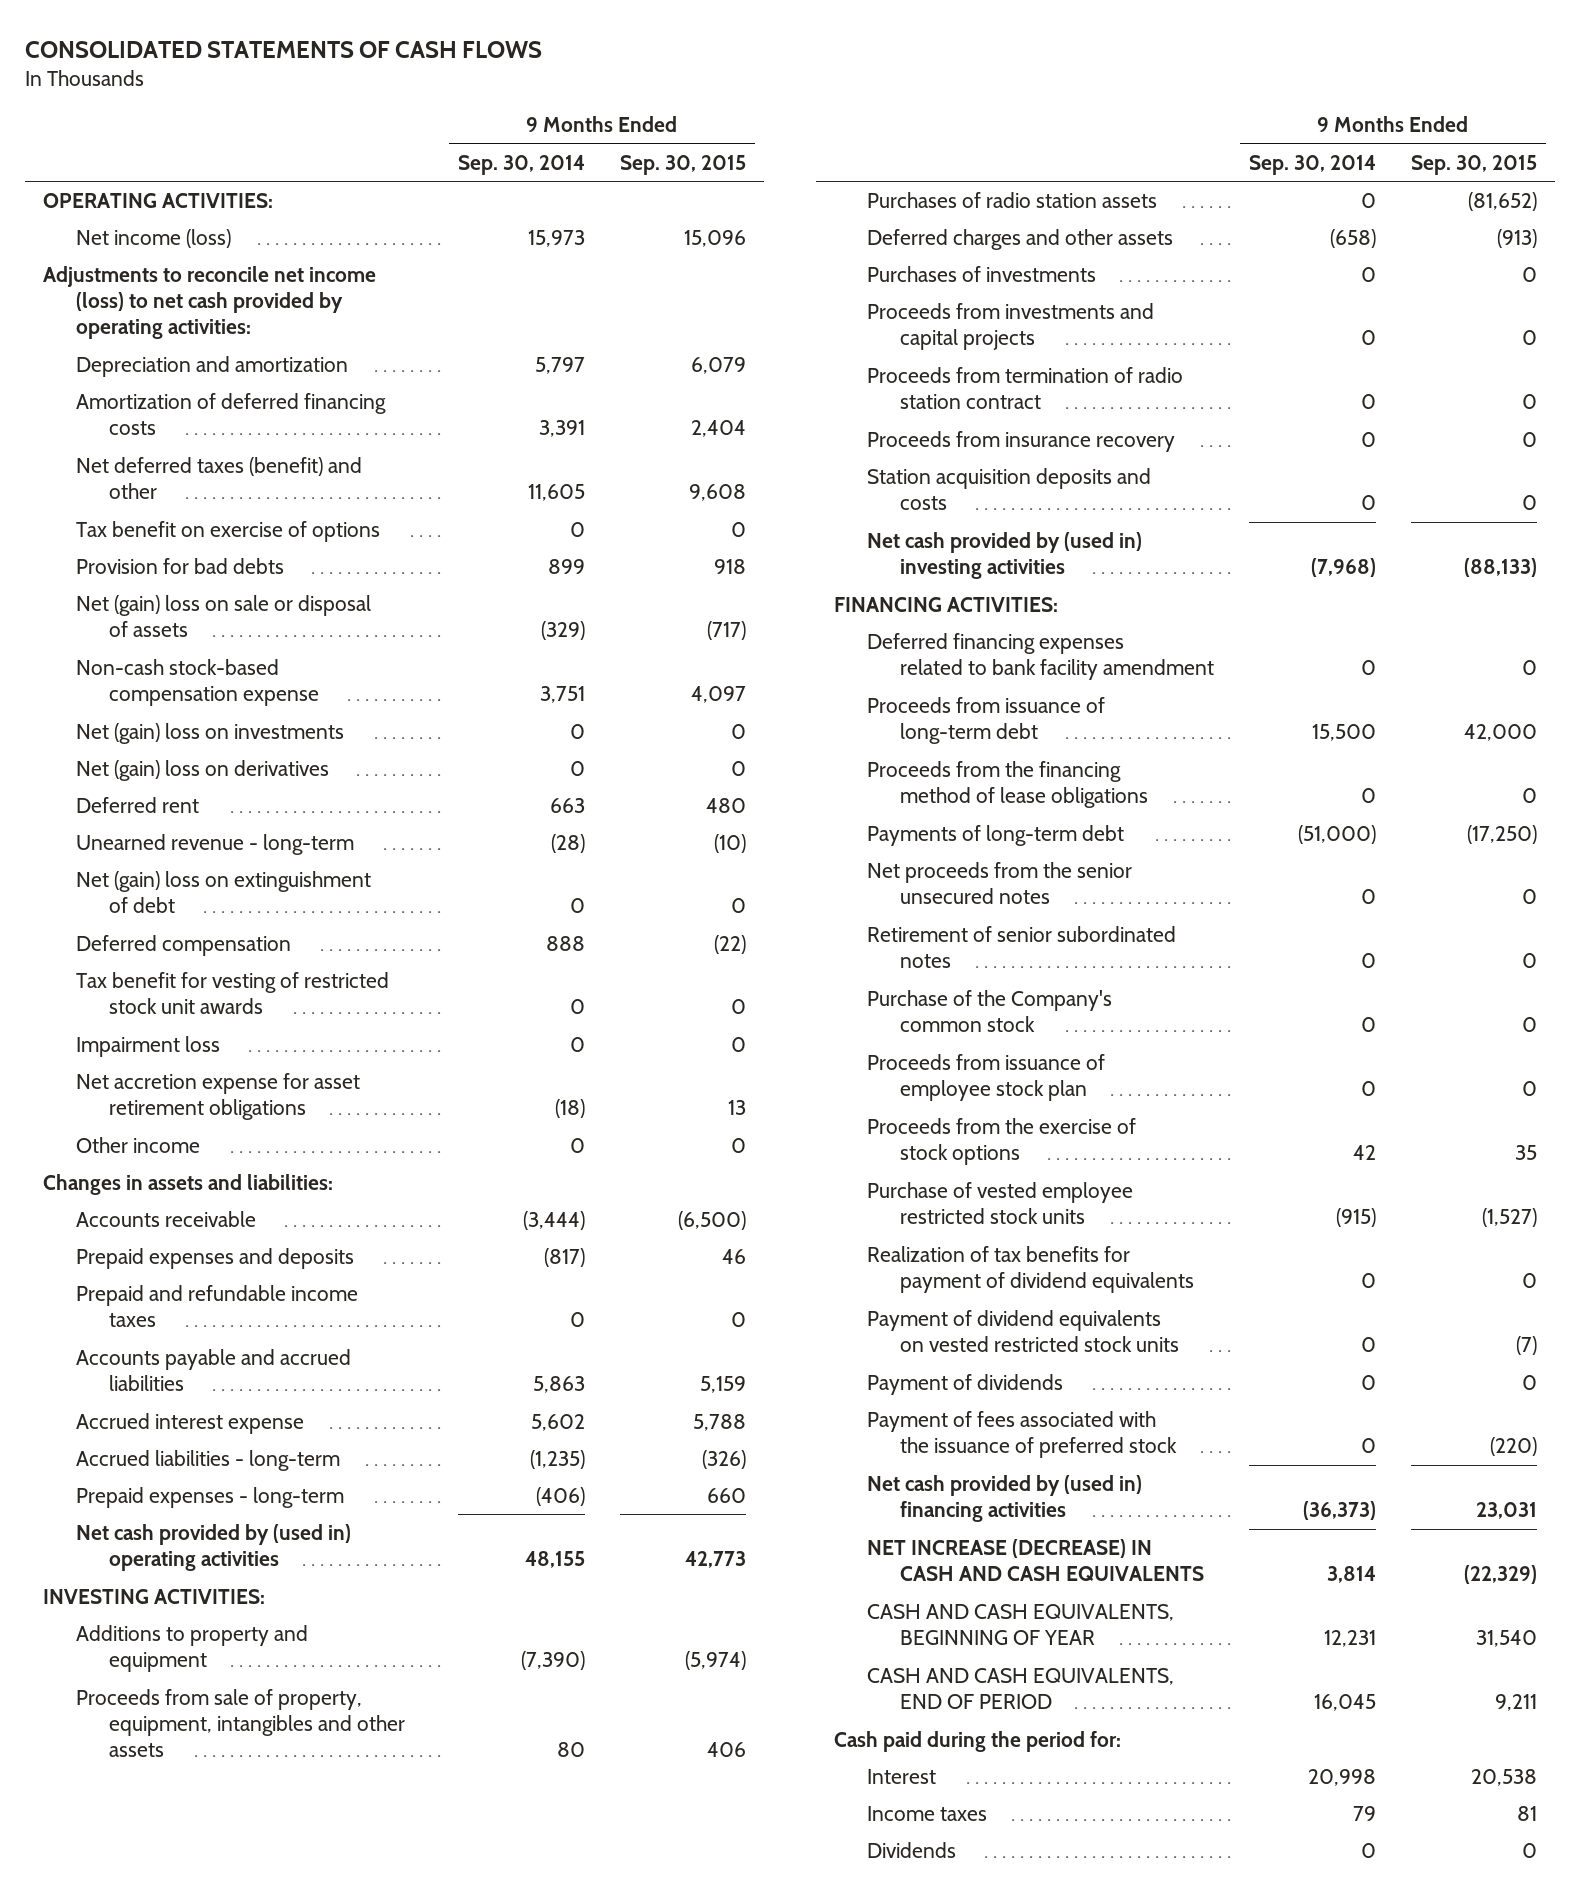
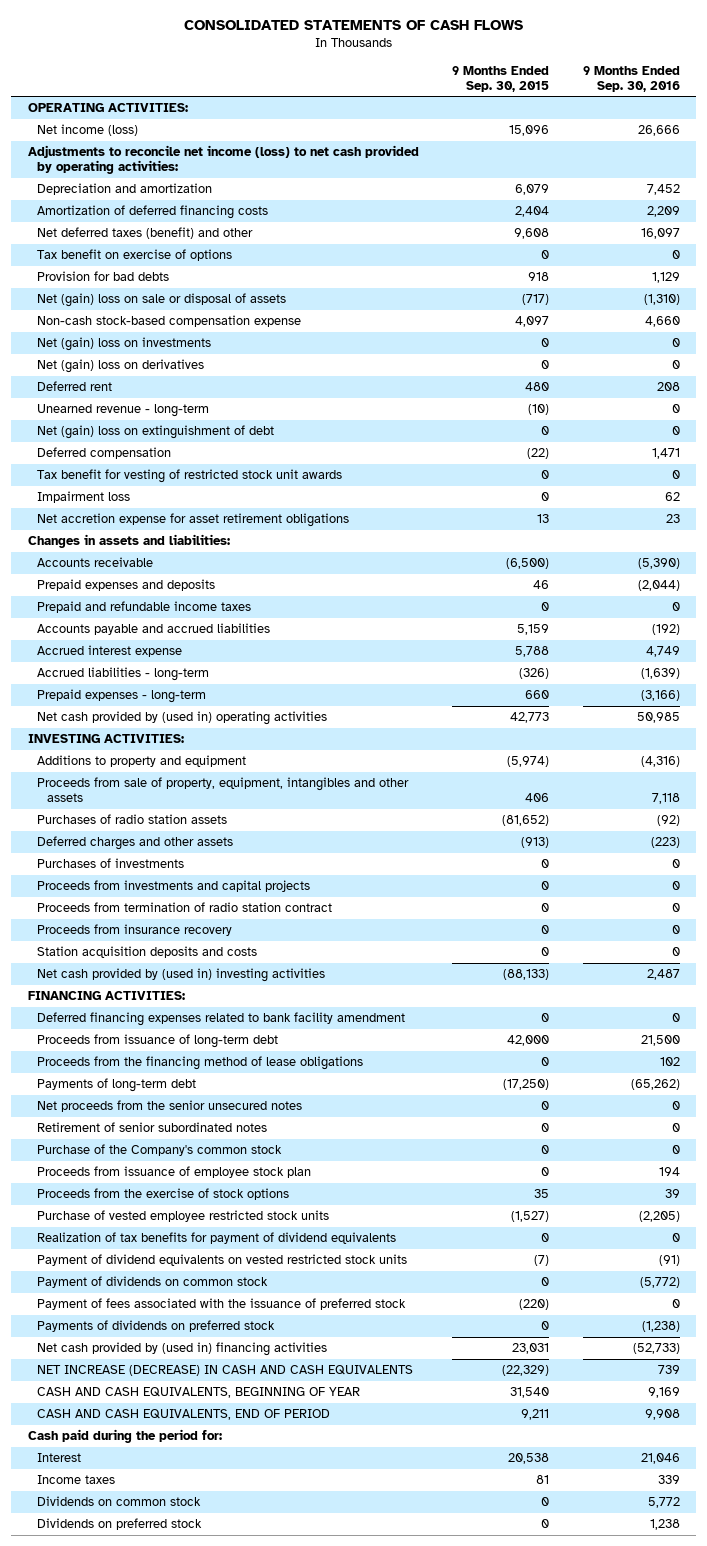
- | 9 Months Ended Sep. 30, 2014 | 9 Months Ended Sep. 30, 2015
+ | 9 Months Ended Sep. 30, 2015 | 9 Months Ended Sep. 30, 2016
- Other income | 0 | 0
- Payment of dividends | 0 | 0
+ Payment of dividends on common stock | 0 | (5,772)
+ Payments of dividends on preferred stock | 0 | (1,238)
- Dividends | 0 | 0
+ Dividends on common stock | 0 | 5,772
+ Dividends on preferred stock | 0 | 1,238

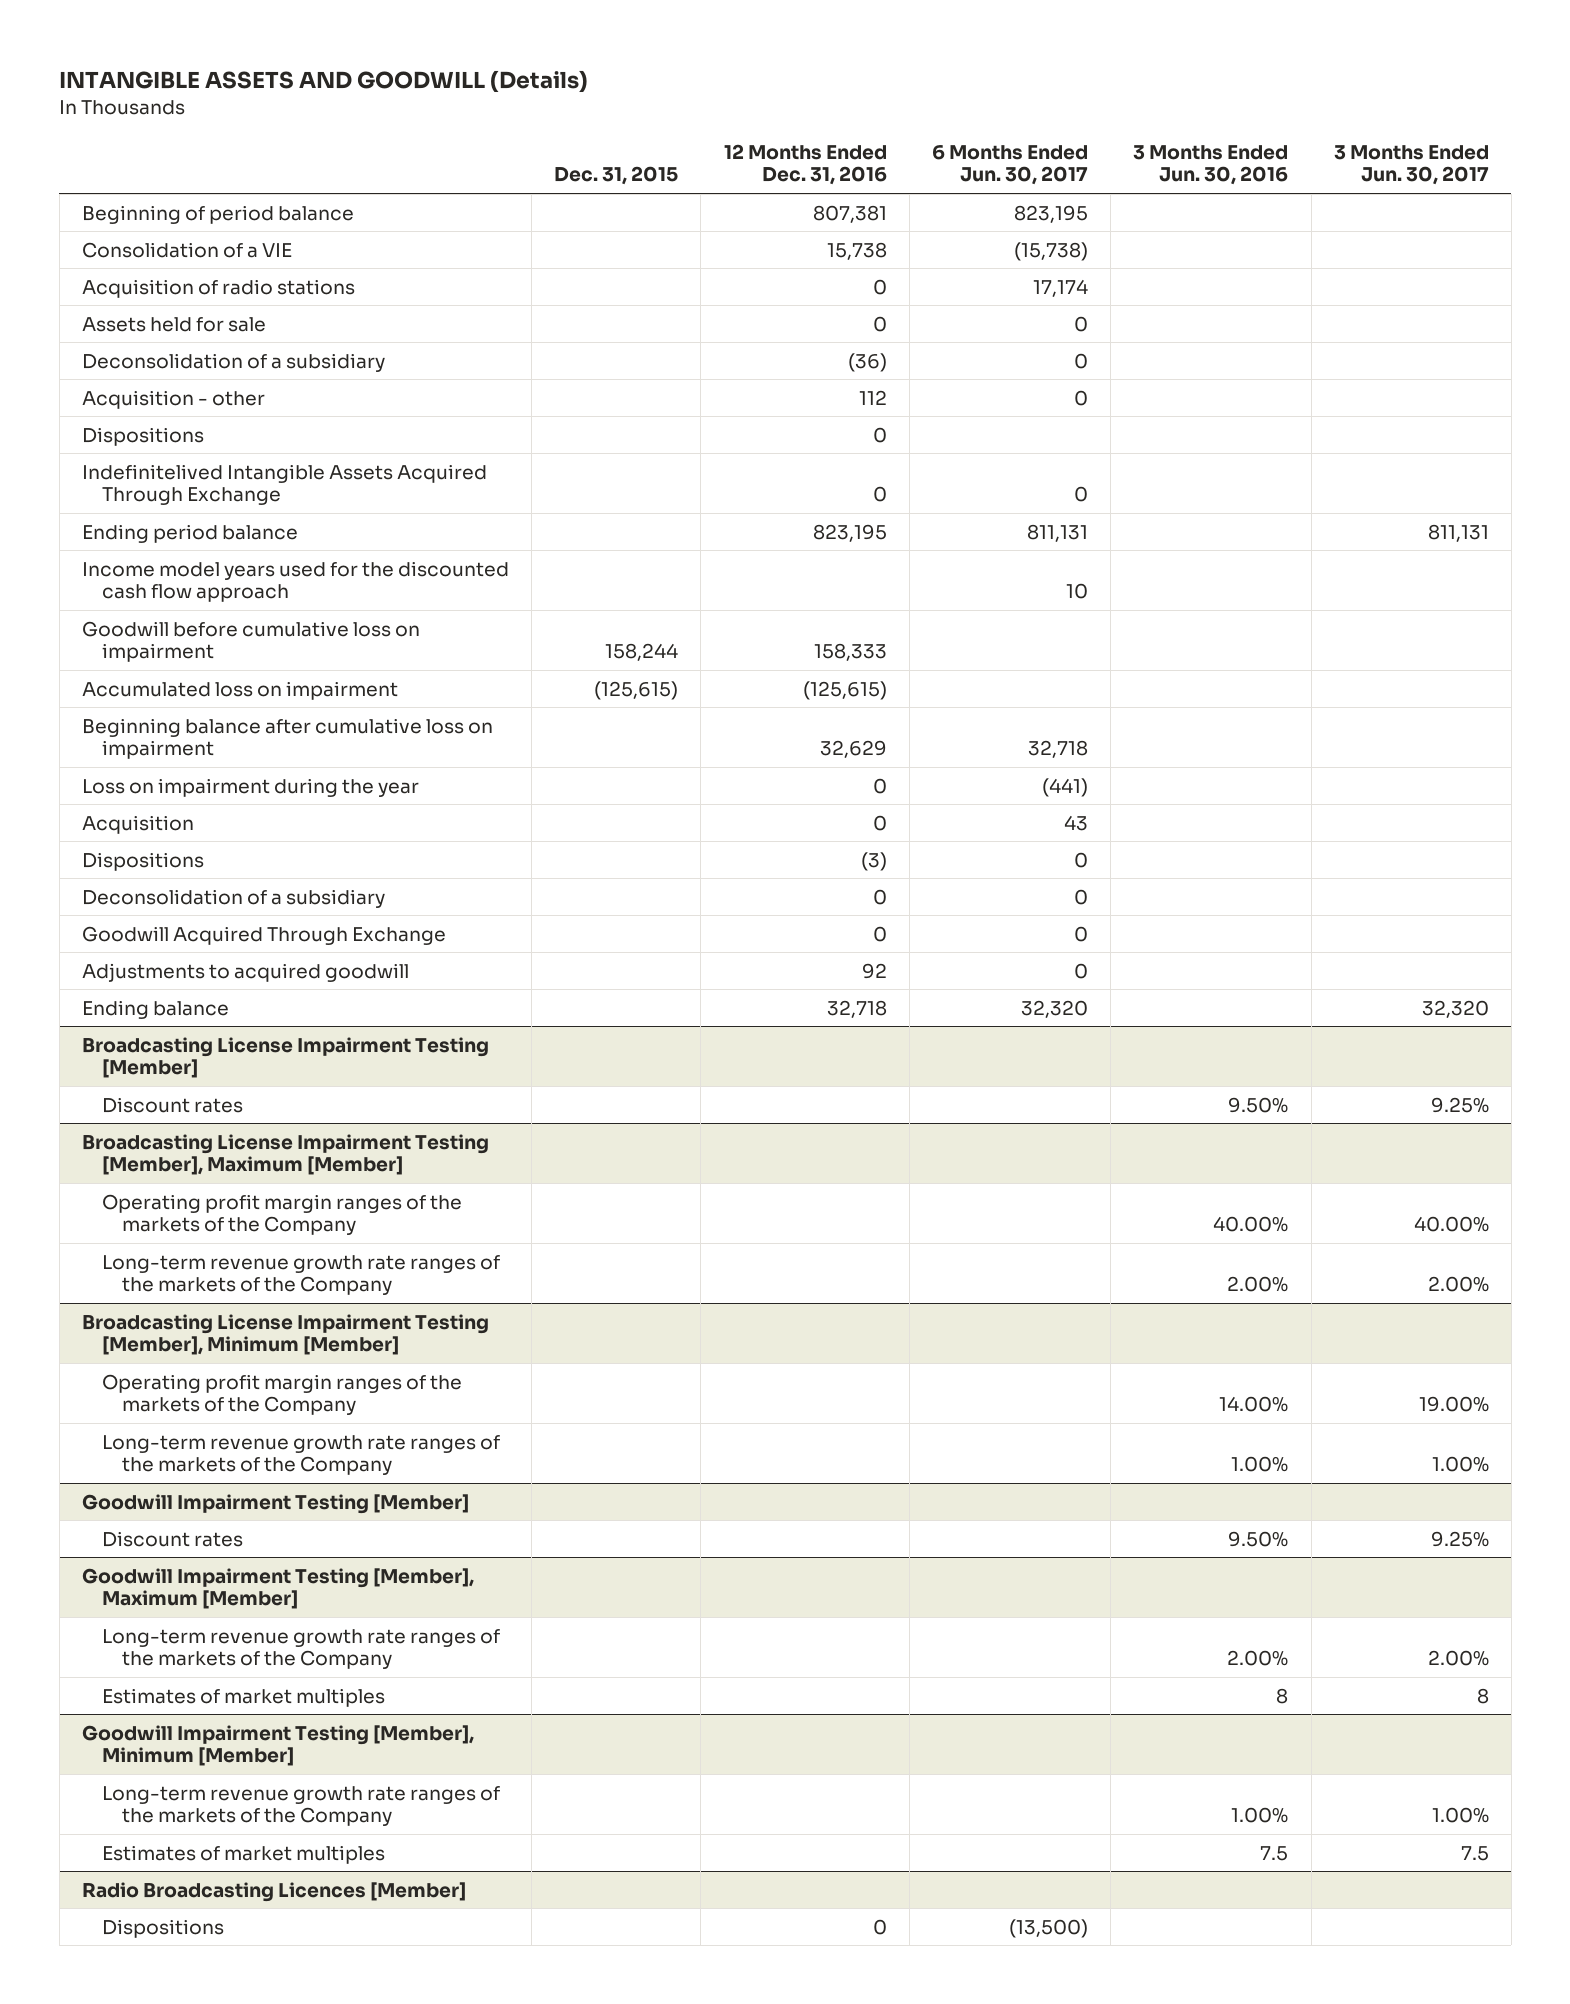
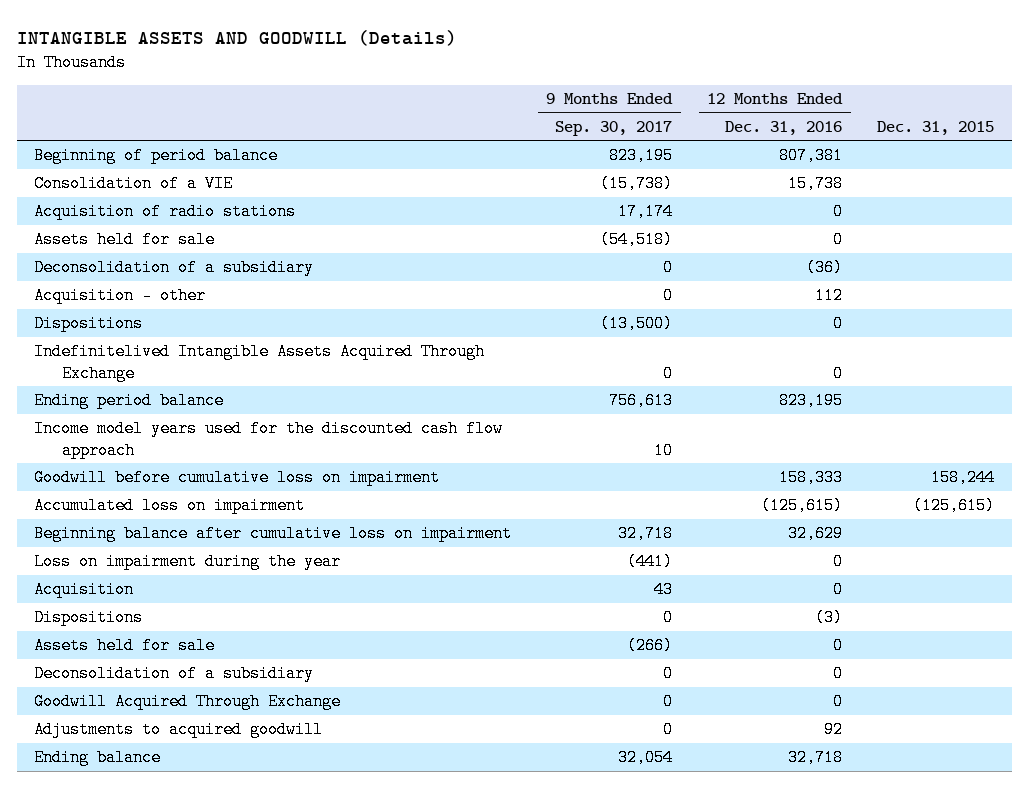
- | Dec. 31, 2015 | 12 Months Ended Dec. 31, 2016 | 6 Months Ended Jun. 30, 2017 | 3 Months Ended Jun. 30, 2016 | 3 Months Ended Jun. 30, 2017
+ | 9 Months Ended Sep. 30, 2017 | 12 Months Ended Dec. 31, 2016 | Dec. 31, 2015
+ Assets held for sale | (266) | 0 |
- Broadcasting License Impairment Testing [Member]
- Discount rates | | | | 9.50% | 9.25%
- Broadcasting License Impairment Testing [Member], Maximum [Member]
- Operating profit margin ranges of the markets of the Company | | | | 40.00% | 40.00%
- Long-term revenue growth rate ranges of the markets of the Company | | | | 2.00% | 2.00%
- Broadcasting License Impairment Testing [Member], Minimum [Member]
- Operating profit margin ranges of the markets of the Company | | | | 14.00% | 19.00%
- Long-term revenue growth rate ranges of the markets of the Company | | | | 1.00% | 1.00%
- Goodwill Impairment Testing [Member]
- Discount rates | | | | 9.50% | 9.25%
- Goodwill Impairment Testing [Member], Maximum [Member]
- Long-term revenue growth rate ranges of the markets of the Company | | | | 2.00% | 2.00%
- Estimates of market multiples | | | | 8 | 8
- Goodwill Impairment Testing [Member], Minimum [Member]
- Long-term revenue growth rate ranges of the markets of the Company | | | | 1.00% | 1.00%
- Estimates of market multiples | | | | 7.5 | 7.5
- Radio Broadcasting Licences [Member]
- Dispositions | | 0 | (13,500) | |

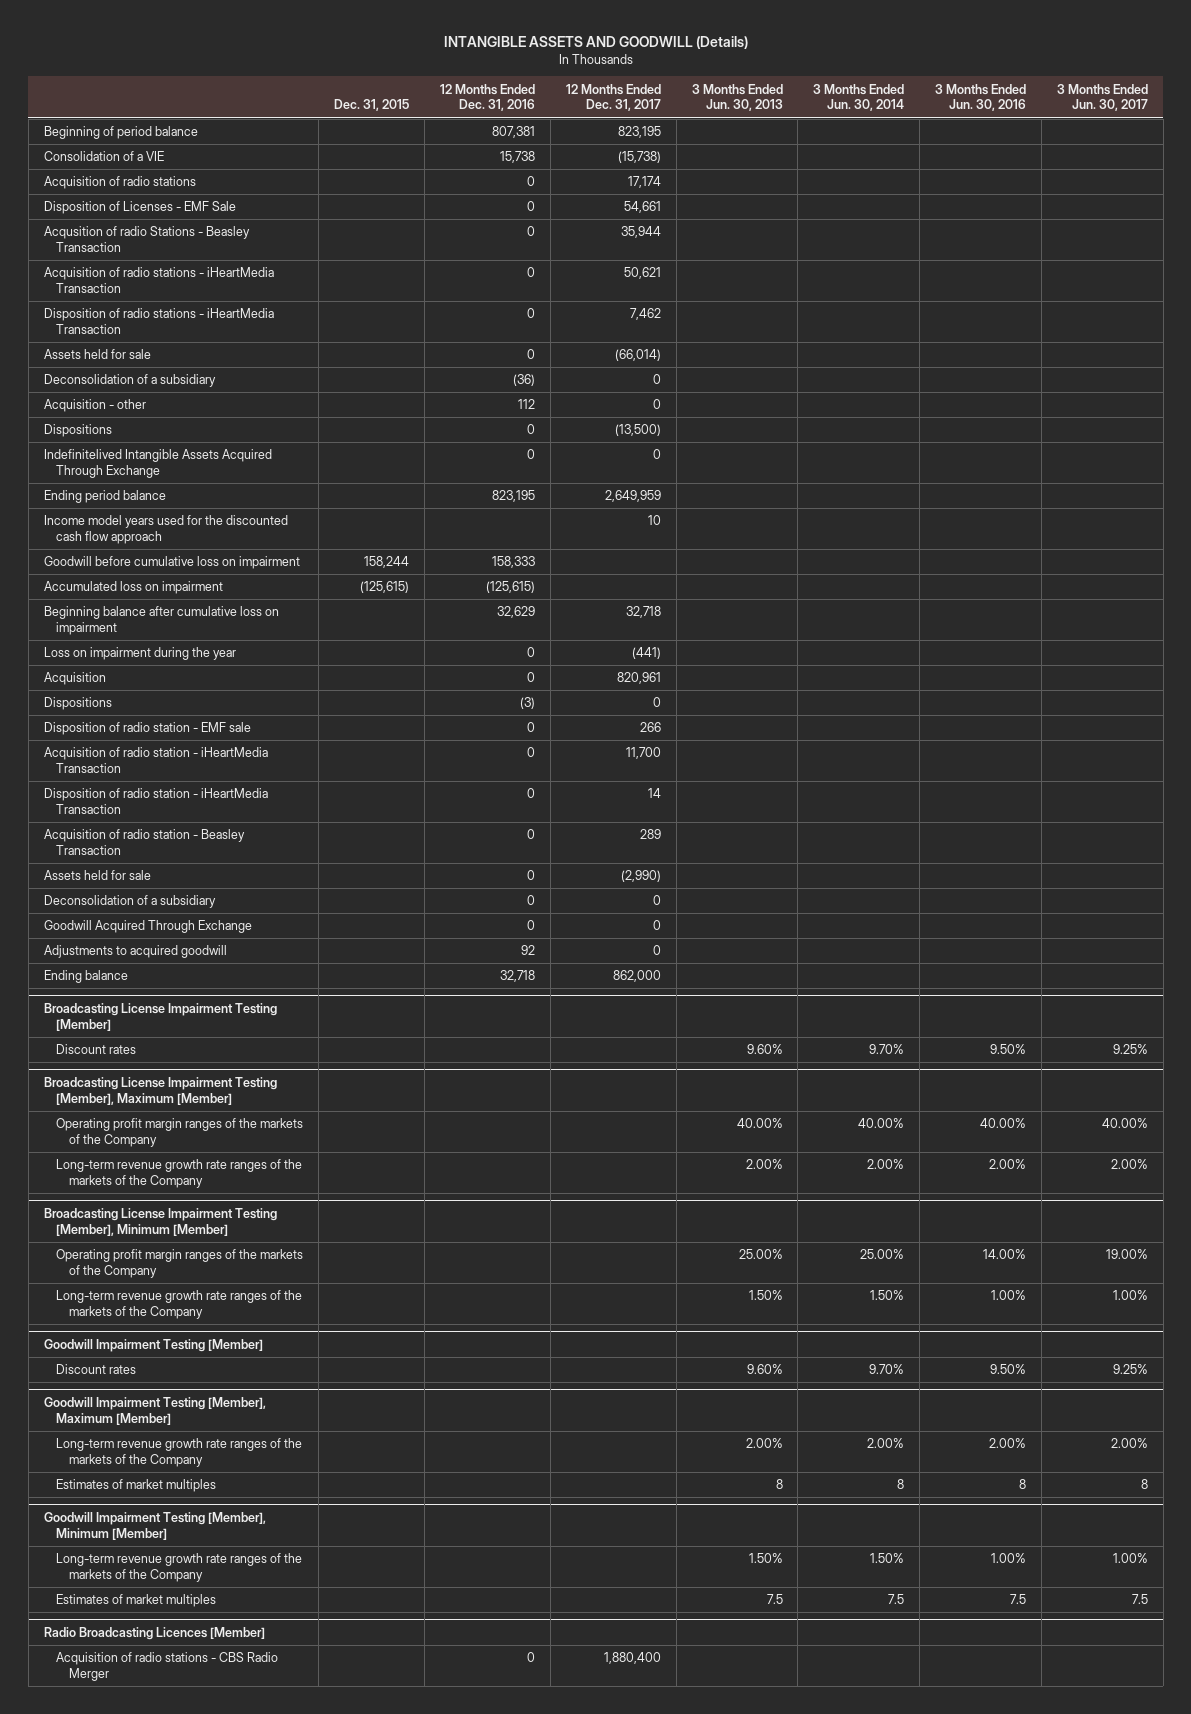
- | 9 Months Ended Sep. 30, 2017 | 12 Months Ended Dec. 31, 2016 | Dec. 31, 2015
+ | Dec. 31, 2015 | 12 Months Ended Dec. 31, 2016 | 12 Months Ended Dec. 31, 2017 | 3 Months Ended Jun. 30, 2013 | 3 Months Ended Jun. 30, 2014 | 3 Months Ended Jun. 30, 2016 | 3 Months Ended Jun. 30, 2017
+ Disposition of Licenses - EMF Sale | | 0 | 54,661 | | | |
+ Acqusition of radio Stations - Beasley Transaction | | 0 | 35,944 | | | |
+ Acquisition of radio stations - iHeartMedia Transaction | | 0 | 50,621 | | | |
+ Disposition of radio stations - iHeartMedia Transaction | | 0 | 7,462 | | | |
+ Disposition of radio station - EMF sale | | 0 | 266 | | | |
+ Acquisition of radio station - iHeartMedia Transaction | | 0 | 11,700 | | | |
+ Disposition of radio station - iHeartMedia Transaction | | 0 | 14 | | | |
+ Acquisition of radio station - Beasley Transaction | | 0 | 289 | | | |
+ Broadcasting License Impairment Testing [Member]
+ Discount rates | | | | 9.60% | 9.70% | 9.50% | 9.25%
+ Broadcasting License Impairment Testing [Member], Maximum [Member]
+ Operating profit margin ranges of the markets of the Company | | | | 40.00% | 40.00% | 40.00% | 40.00%
+ Long-term revenue growth rate ranges of the markets of the Company | | | | 2.00% | 2.00% | 2.00% | 2.00%
+ Broadcasting License Impairment Testing [Member], Minimum [Member]
+ Operating profit margin ranges of the markets of the Company | | | | 25.00% | 25.00% | 14.00% | 19.00%
+ Long-term revenue growth rate ranges of the markets of the Company | | | | 1.50% | 1.50% | 1.00% | 1.00%
+ Goodwill Impairment Testing [Member]
+ Discount rates | | | | 9.60% | 9.70% | 9.50% | 9.25%
+ Goodwill Impairment Testing [Member], Maximum [Member]
+ Long-term revenue growth rate ranges of the markets of the Company | | | | 2.00% | 2.00% | 2.00% | 2.00%
+ Estimates of market multiples | | | | 8 | 8 | 8 | 8
+ Goodwill Impairment Testing [Member], Minimum [Member]
+ Long-term revenue growth rate ranges of the markets of the Company | | | | 1.50% | 1.50% | 1.00% | 1.00%
+ Estimates of market multiples | | | | 7.5 | 7.5 | 7.5 | 7.5
+ Radio Broadcasting Licences [Member]
+ Acquisition of radio stations - CBS Radio Merger | | 0 | 1,880,400 | | | |

